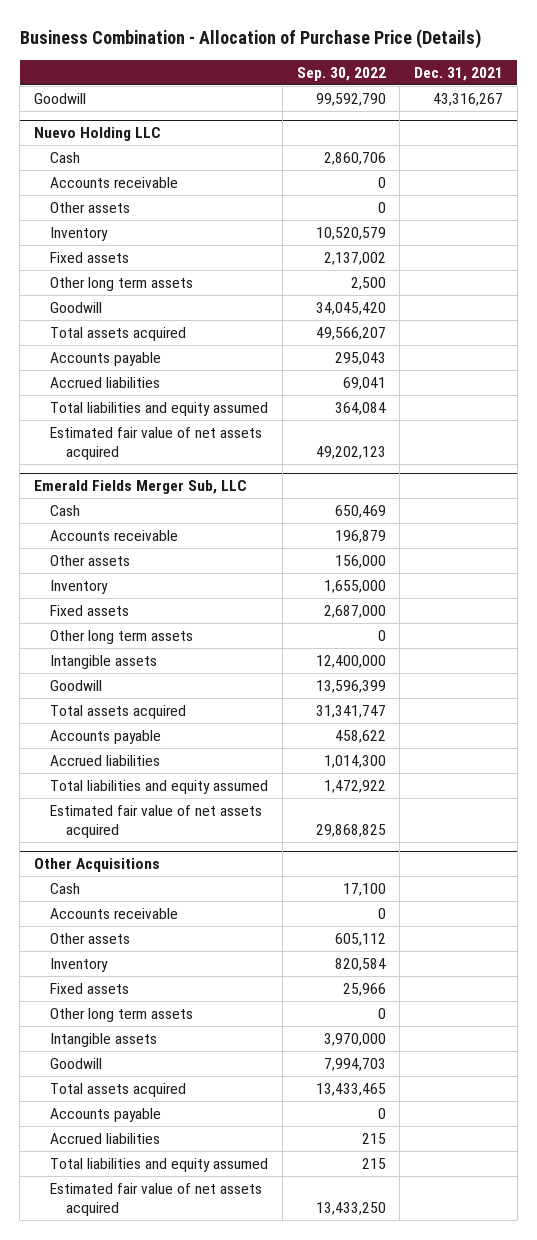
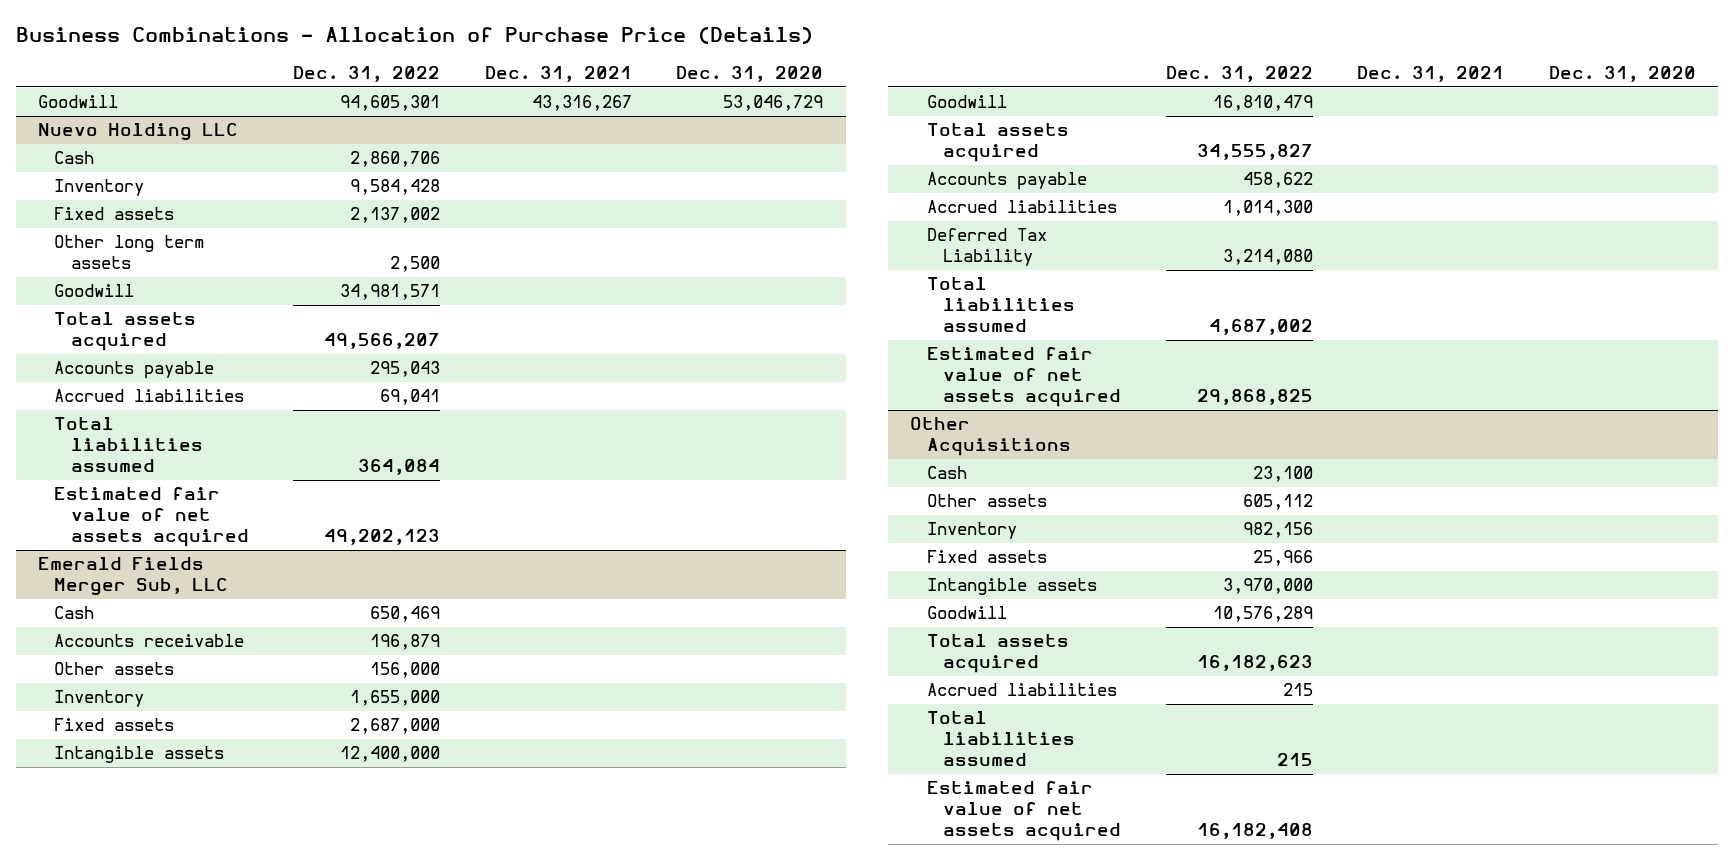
- Business Combination - Allocation of Purchase Price (Details)
+ Business Combinations - Allocation of Purchase Price (Details)
- | Sep. 30, 2022 | Dec. 31, 2021
+ | Dec. 31, 2022 | Dec. 31, 2021 | Dec. 31, 2020
@ Nuevo Holding LLC
- Accounts receivable | 0 |
- Other assets | 0 |
- Total liabilities and equity assumed | 364,084 |
+ Total liabilities assumed | 364,084 | |
@ Emerald Fields Merger Sub, LLC
- Other long term assets | 0 |
- Total liabilities and equity assumed | 1,472,922 |
+ Deferred Tax Liability | 3,214,080 | |
+ Total liabilities assumed | 4,687,002 | |
@ Other Acquisitions
- Accounts receivable | 0 |
- Other long term assets | 0 |
- Accounts payable | 0 |
- Total liabilities and equity assumed | 215 |
+ Total liabilities assumed | 215 | |

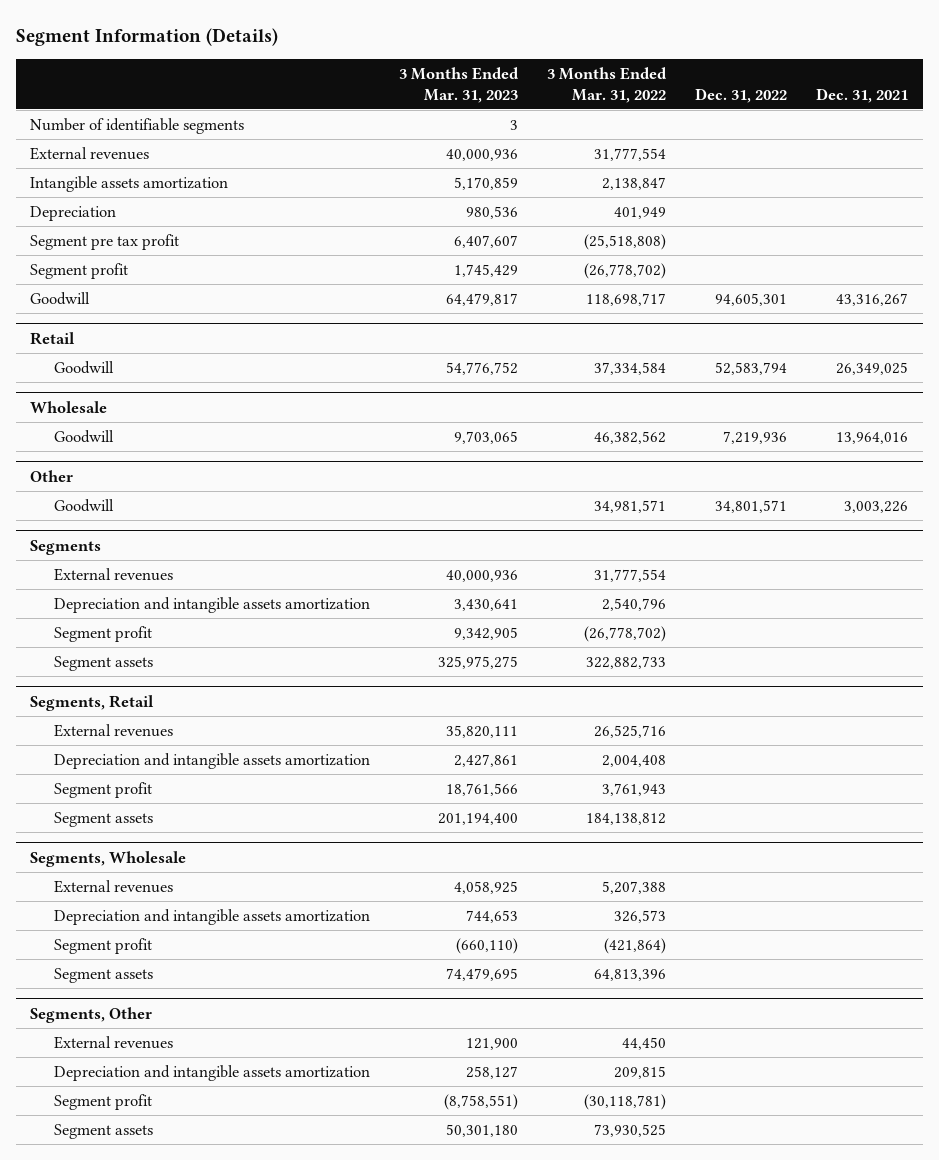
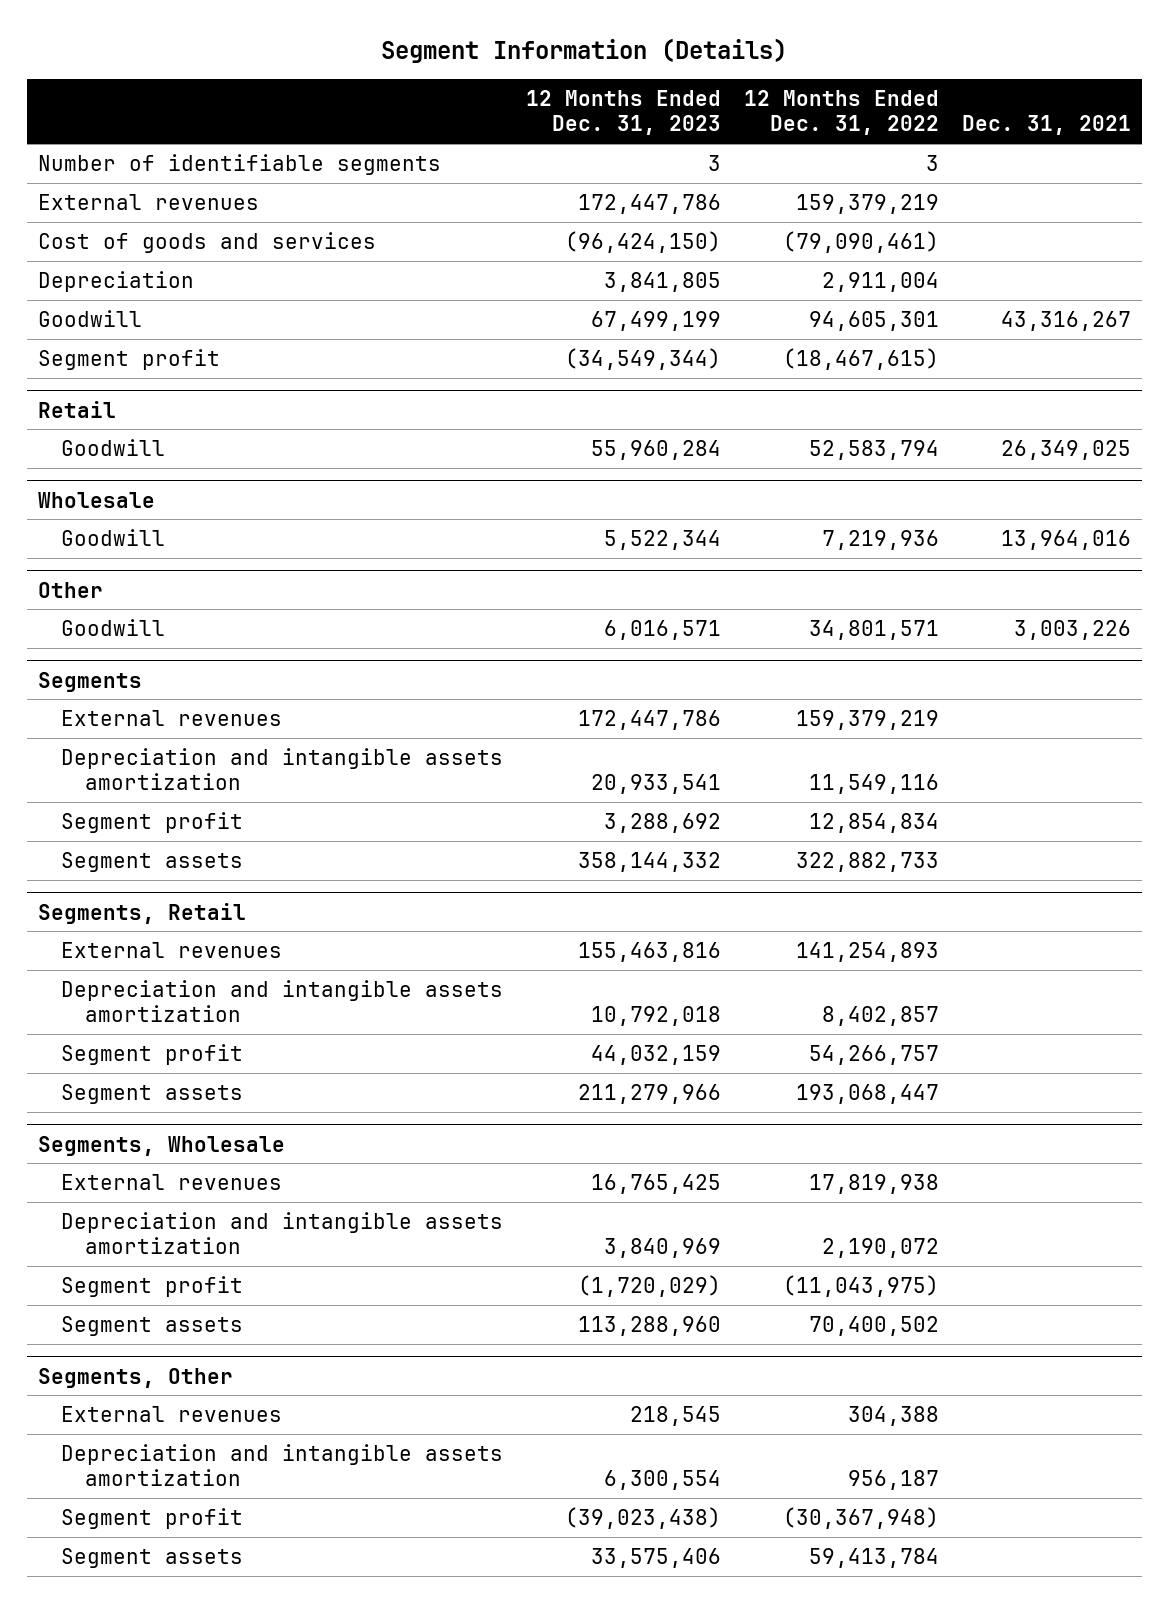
- | 3 Months Ended Mar. 31, 2023 | 3 Months Ended Mar. 31, 2022 | Dec. 31, 2022 | Dec. 31, 2021
+ | 12 Months Ended Dec. 31, 2023 | 12 Months Ended Dec. 31, 2022 | Dec. 31, 2021
- Intangible assets amortization | 5,170,859 | 2,138,847 | |
+ Cost of goods and services | (96,424,150) | (79,090,461) |
- Segment pre tax profit | 6,407,607 | (25,518,808) | |
moved down: Segment profit | (34,549,344) | (18,467,615) |

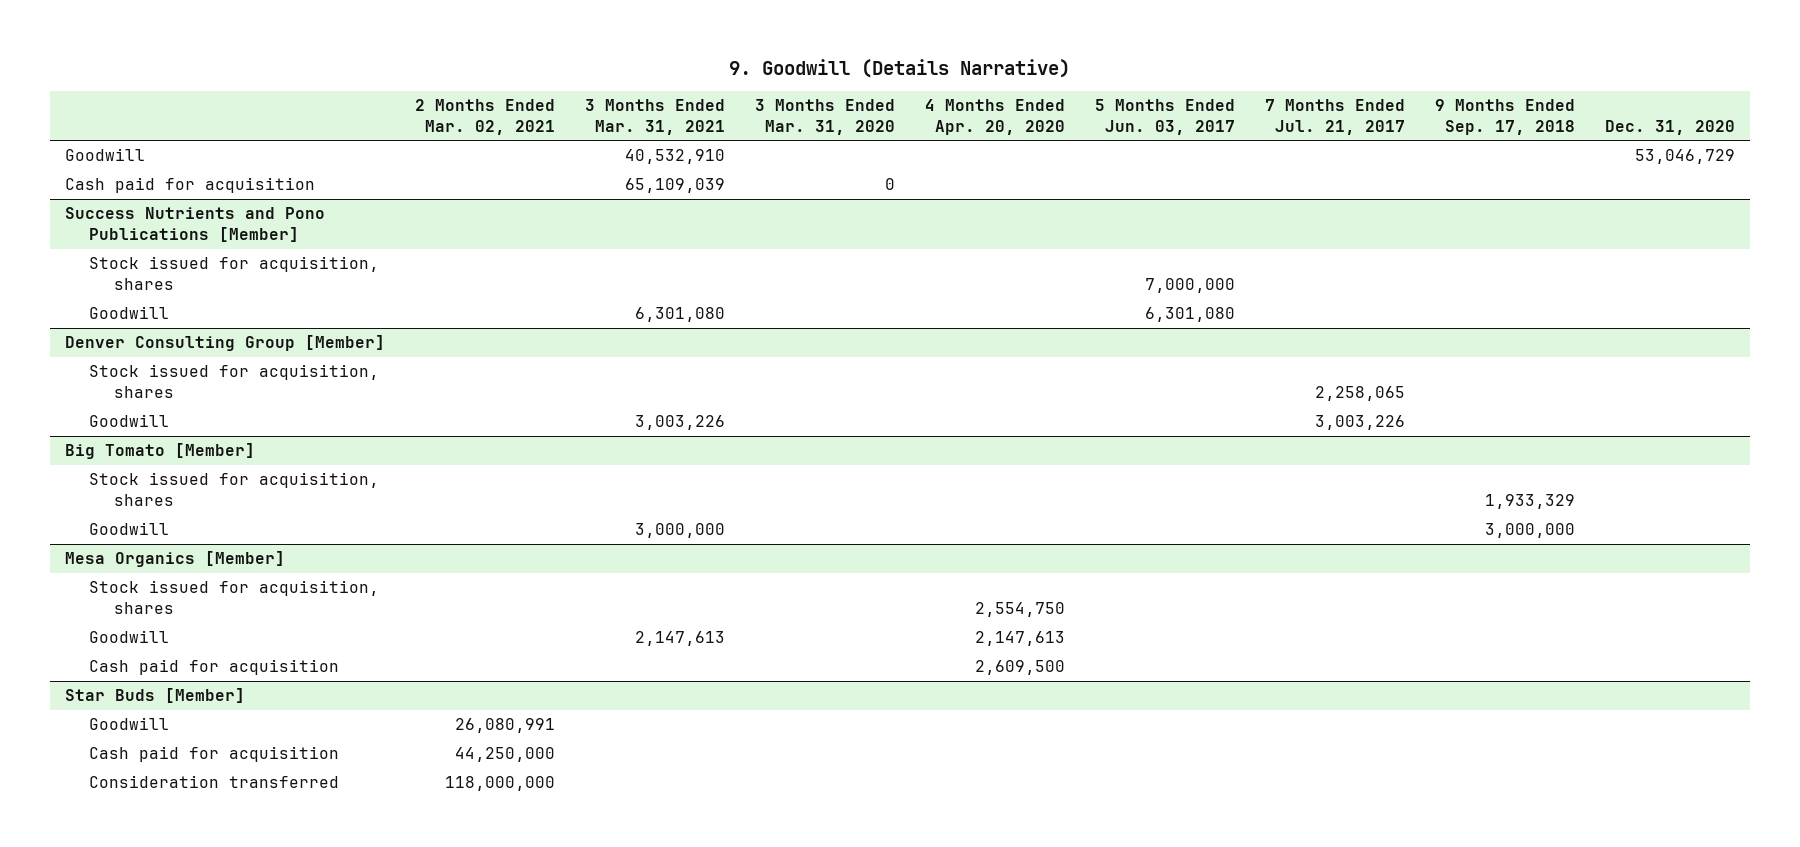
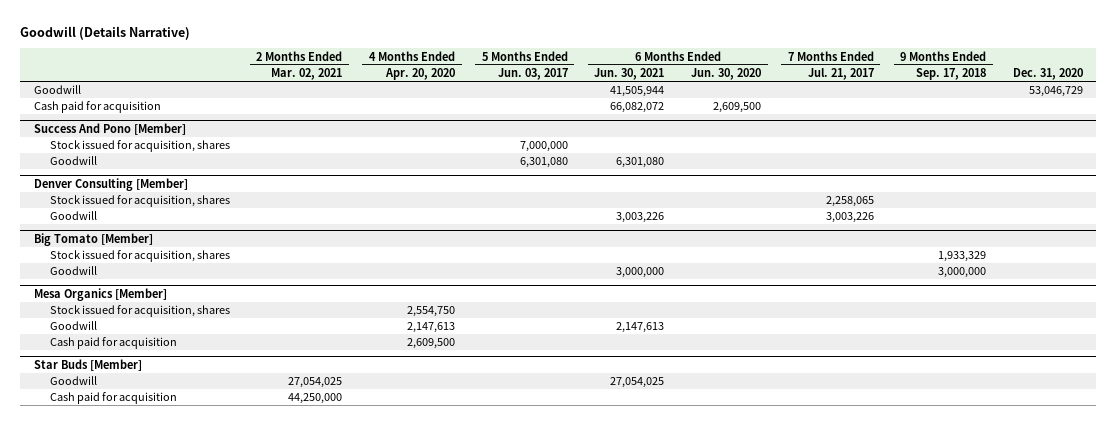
- 9. Goodwill (Details Narrative)
+ Goodwill (Details Narrative)
- | 2 Months Ended Mar. 02, 2021 | 3 Months Ended Mar. 31, 2021 | 3 Months Ended Mar. 31, 2020 | 4 Months Ended Apr. 20, 2020 | 5 Months Ended Jun. 03, 2017 | 7 Months Ended Jul. 21, 2017 | 9 Months Ended Sep. 17, 2018 | Dec. 31, 2020
+ | 2 Months Ended Mar. 02, 2021 | 4 Months Ended Apr. 20, 2020 | 5 Months Ended Jun. 03, 2017 | 6 Months Ended Jun. 30, 2021 | 6 Months Ended Jun. 30, 2020 | 7 Months Ended Jul. 21, 2017 | 9 Months Ended Sep. 17, 2018 | Dec. 31, 2020
- Success Nutrients and Pono Publications [Member]
+ Success And Pono [Member]
- Denver Consulting Group [Member]
+ Denver Consulting [Member]
@ Star Buds [Member]
- Goodwill | 26,080,991 | | | | | | |
+ Goodwill | 27,054,025 | | | 27,054,025 | | | |
- Consideration transferred | 118,000,000 | | | | | | |

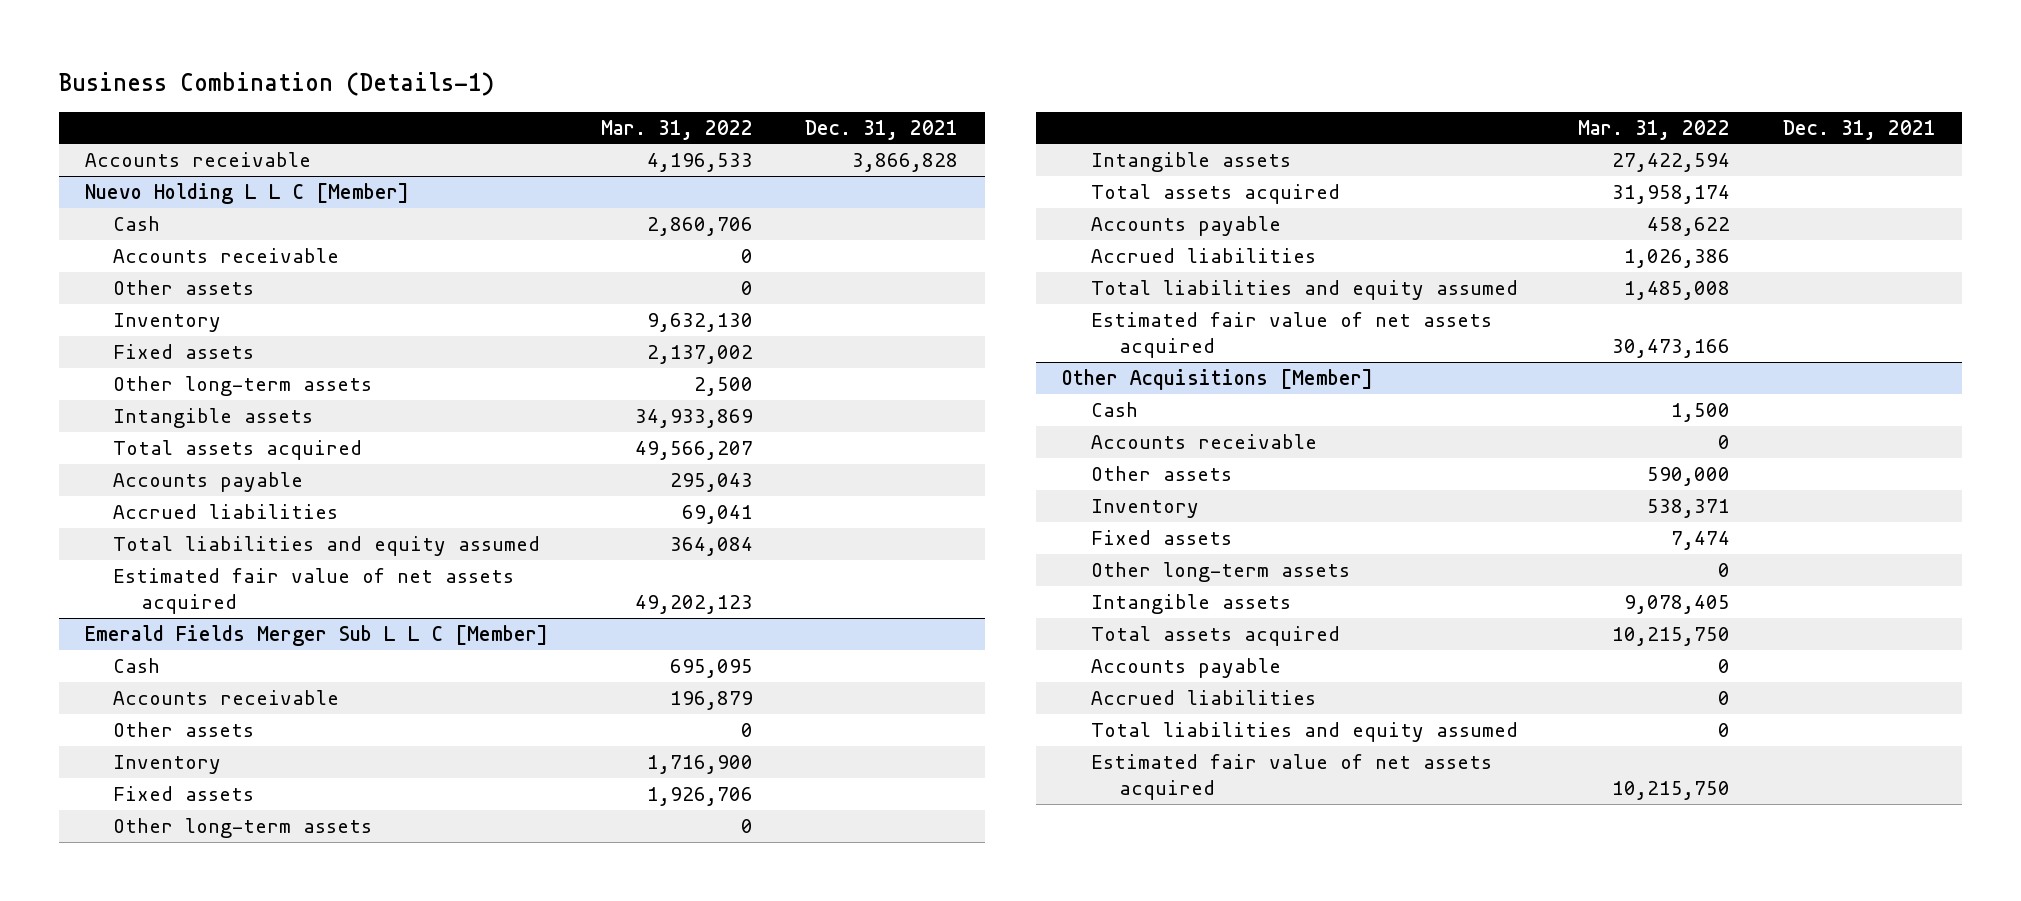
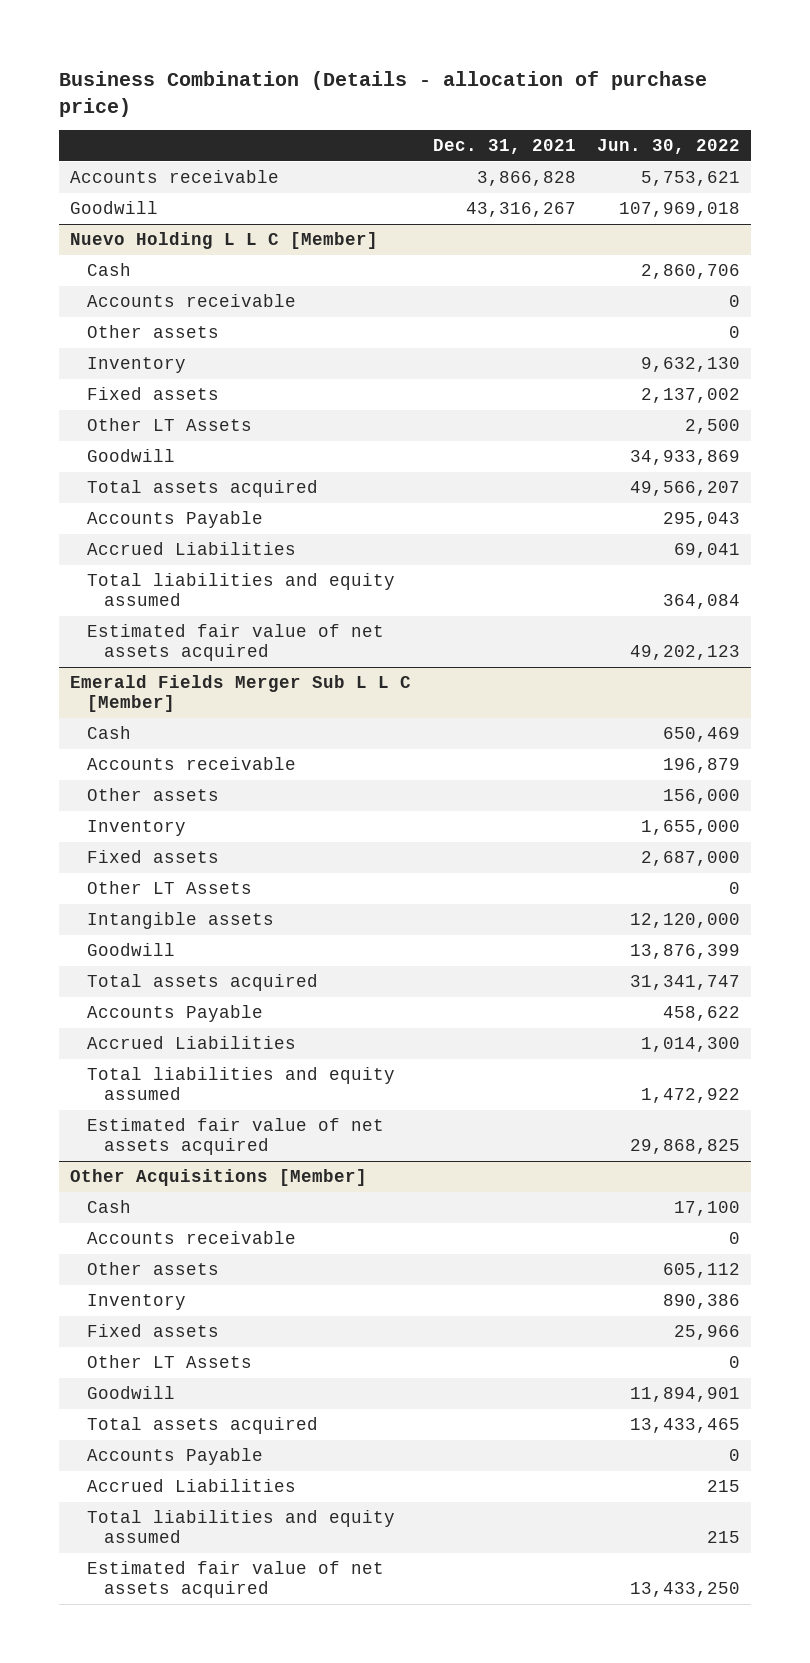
- Business Combination (Details-1)
+ Business Combination (Details - allocation of purchase price)
- | Mar. 31, 2022 | Dec. 31, 2021
+ | Dec. 31, 2021 | Jun. 30, 2022
+ Goodwill | 43,316,267 | 107,969,018
@ Nuevo Holding L L C [Member]
- Other long-term assets | 2,500 |
- Intangible assets | 34,933,869 |
+ Other LT Assets | | 2,500
+ Goodwill | | 34,933,869
- Accounts payable | 295,043 |
- Accrued liabilities | 69,041 |
+ Accounts Payable | | 295,043
+ Accrued Liabilities | | 69,041
@ Emerald Fields Merger Sub L L C [Member]
- Other long-term assets | 0 |
+ Other LT Assets | | 0
+ Goodwill | | 13,876,399
- Accounts payable | 458,622 |
- Accrued liabilities | 1,026,386 |
+ Accounts Payable | | 458,622
+ Accrued Liabilities | | 1,014,300
@ Other Acquisitions [Member]
- Other long-term assets | 0 |
- Intangible assets | 9,078,405 |
+ Other LT Assets | | 0
+ Goodwill | | 11,894,901
- Accounts payable | 0 |
- Accrued liabilities | 0 |
+ Accounts Payable | | 0
+ Accrued Liabilities | | 215

